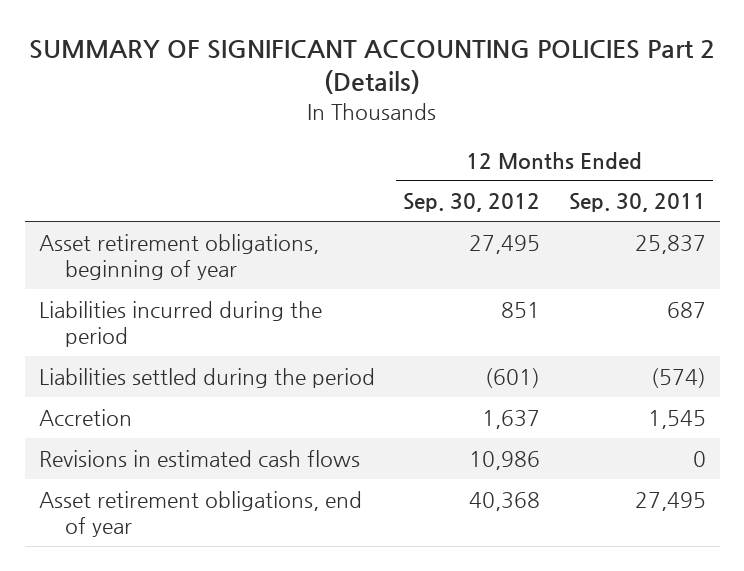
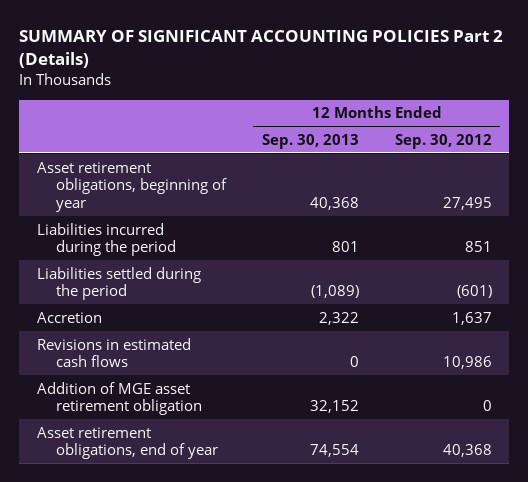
- | 12 Months Ended Sep. 30, 2012 | 12 Months Ended Sep. 30, 2011
+ | 12 Months Ended Sep. 30, 2013 | 12 Months Ended Sep. 30, 2012
+ Addition of MGE asset retirement obligation | 32,152 | 0

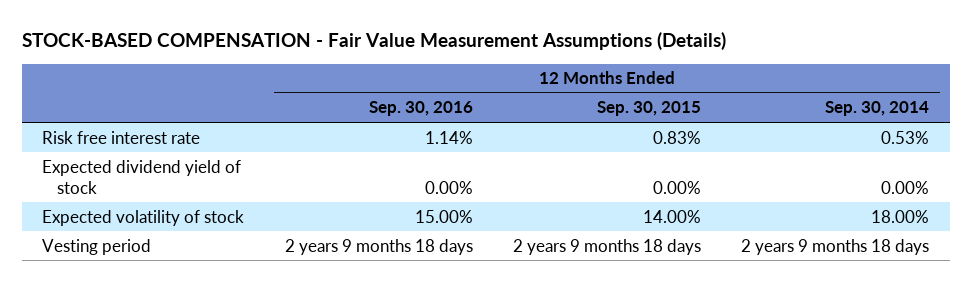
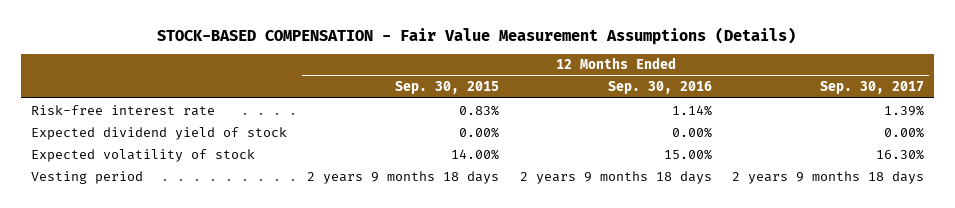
- | 12 Months Ended Sep. 30, 2016 | 12 Months Ended Sep. 30, 2015 | 12 Months Ended Sep. 30, 2014
+ | 12 Months Ended Sep. 30, 2015 | 12 Months Ended Sep. 30, 2016 | 12 Months Ended Sep. 30, 2017
- Risk free interest rate | 1.14% | 0.83% | 0.53%
+ Risk-free interest rate | 0.83% | 1.14% | 1.39%

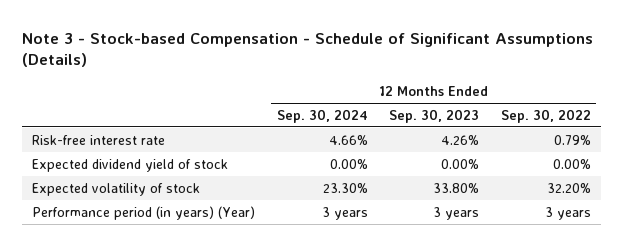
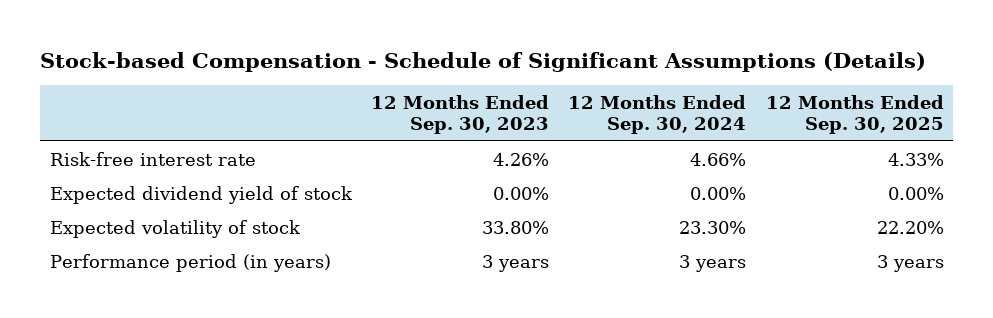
- Note 3 - Stock-based Compensation - Schedule of Significant Assumptions (Details)
+ Stock-based Compensation - Schedule of Significant Assumptions (Details)
- | 12 Months Ended Sep. 30, 2024 | 12 Months Ended Sep. 30, 2023 | 12 Months Ended Sep. 30, 2022
+ | 12 Months Ended Sep. 30, 2023 | 12 Months Ended Sep. 30, 2024 | 12 Months Ended Sep. 30, 2025
- Performance period (in years) (Year) | 3 years | 3 years | 3 years
+ Performance period (in years) | 3 years | 3 years | 3 years

